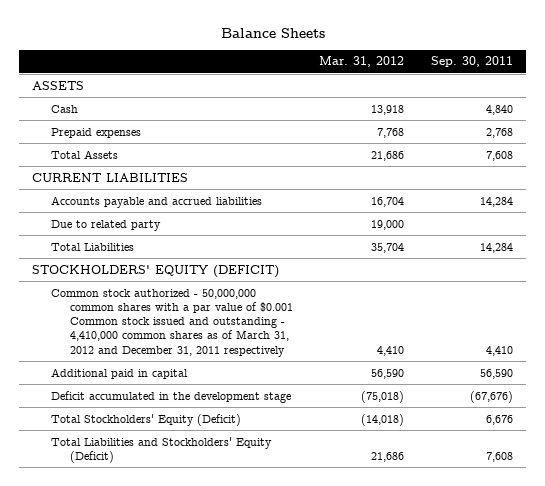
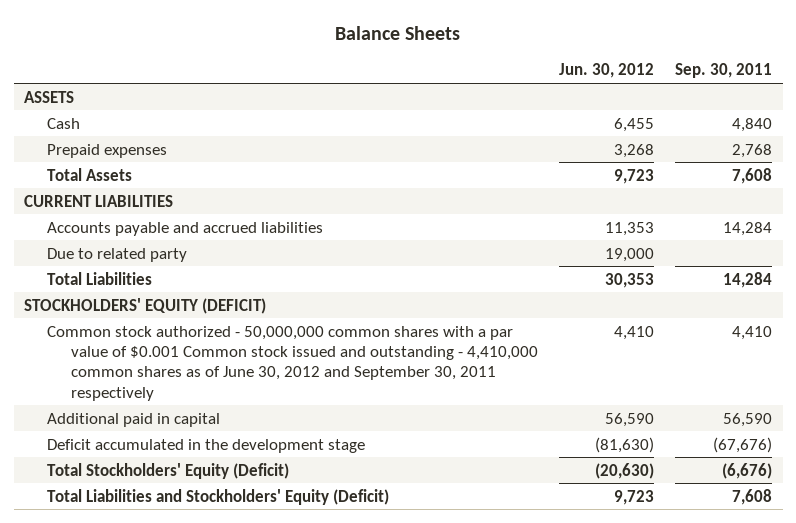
- | Mar. 31, 2012 | Sep. 30, 2011
+ | Jun. 30, 2012 | Sep. 30, 2011
- Common stock authorized - 50,000,000 common shares with a par value of $0.001 Common stock issued and outstanding - 4,410,000 common shares as of March 31, 2012 and December 31, 2011 respectively | 4,410 | 4,410
+ Common stock authorized - 50,000,000 common shares with a par value of $0.001 Common stock issued and outstanding - 4,410,000 common shares as of June 30, 2012 and September 30, 2011 respectively | 4,410 | 4,410
- Total Stockholders' Equity (Deficit) | (14,018) | 6,676
+ Total Stockholders' Equity (Deficit) | (20,630) | (6,676)

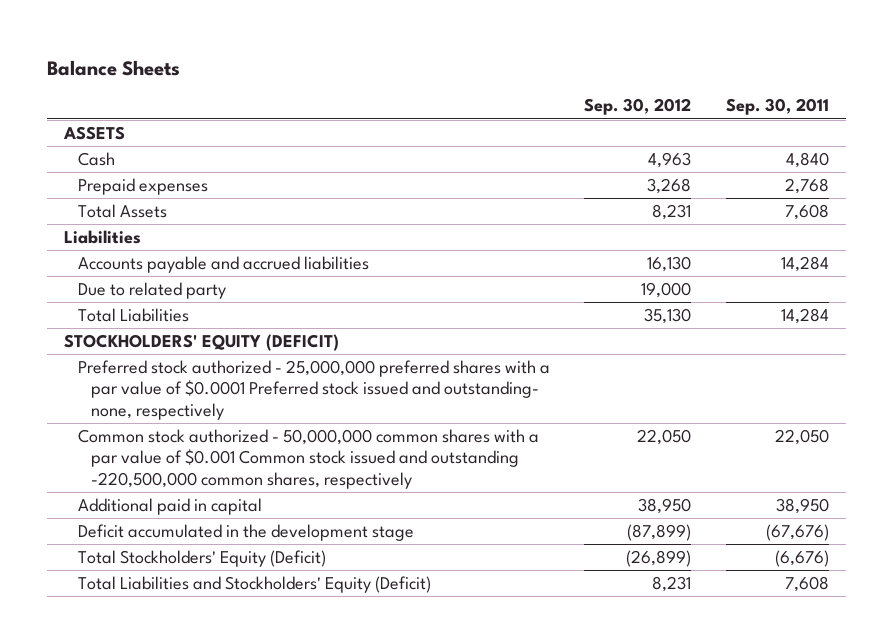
- | Jun. 30, 2012 | Sep. 30, 2011
+ | Sep. 30, 2012 | Sep. 30, 2011
- CURRENT LIABILITIES
+ Liabilities
- Common stock authorized - 50,000,000 common shares with a par value of $0.001 Common stock issued and outstanding - 4,410,000 common shares as of June 30, 2012 and September 30, 2011 respectively | 4,410 | 4,410
- Additional paid in capital | 56,590 | 56,590
+ Preferred stock authorized - 25,000,000 preferred shares with a par value of $0.0001 Preferred stock issued and outstanding- none, respectively
+ Common stock authorized - 50,000,000 common shares with a par value of $0.001 Common stock issued and outstanding -220,500,000 common shares, respectively | 22,050 | 22,050
+ Additional paid in capital | 38,950 | 38,950

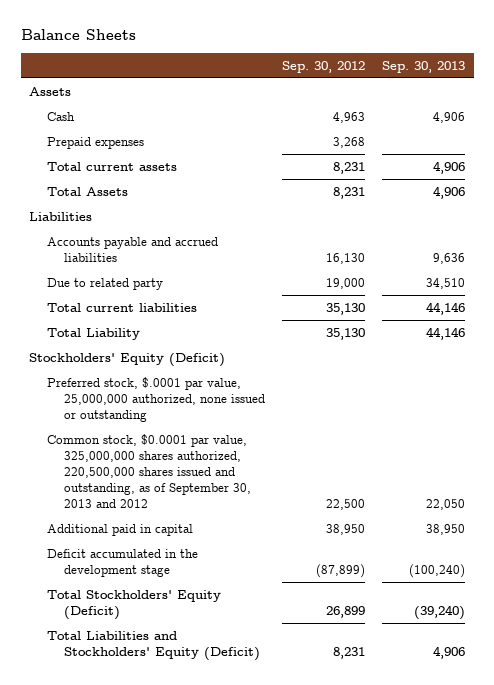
- | Sep. 30, 2012 | Sep. 30, 2011
+ | Sep. 30, 2012 | Sep. 30, 2013
- ASSETS
+ Assets
+ Total current assets | 8,231 | 4,906
- Total Liabilities | 35,130 | 14,284
- STOCKHOLDERS' EQUITY (DEFICIT)
- Preferred stock authorized - 25,000,000 preferred shares with a par value of $0.0001 Preferred stock issued and outstanding- none, respectively
- Common stock authorized - 50,000,000 common shares with a par value of $0.001 Common stock issued and outstanding -220,500,000 common shares, respectively | 22,050 | 22,050
+ Total current liabilities | 35,130 | 44,146
+ Total Liability | 35,130 | 44,146
+ Stockholders' Equity (Deficit)
+ Preferred stock, $.0001 par value, 25,000,000 authorized, none issued or outstanding
+ Common stock, $0.0001 par value, 325,000,000 shares authorized, 220,500,000 shares issued and outstanding, as of September 30, 2013 and 2012 | 22,500 | 22,050
- Total Stockholders' Equity (Deficit) | (26,899) | (6,676)
+ Total Stockholders' Equity (Deficit) | 26,899 | (39,240)

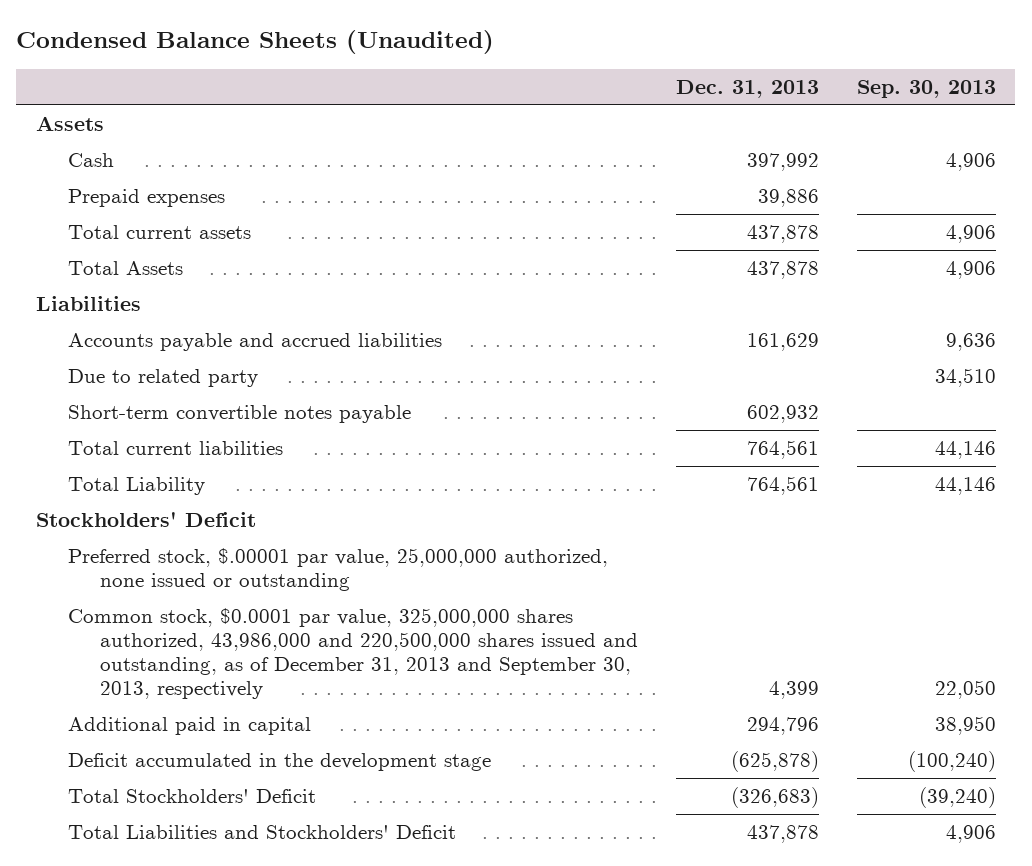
- Balance Sheets
+ Condensed Balance Sheets (Unaudited)
- | Sep. 30, 2012 | Sep. 30, 2013
+ | Dec. 31, 2013 | Sep. 30, 2013
+ Short-term convertible notes payable | 602,932 |
- Stockholders' Equity (Deficit)
- Preferred stock, $.0001 par value, 25,000,000 authorized, none issued or outstanding
- Common stock, $0.0001 par value, 325,000,000 shares authorized, 220,500,000 shares issued and outstanding, as of September 30, 2013 and 2012 | 22,500 | 22,050
+ Stockholders' Deficit
+ Preferred stock, $.00001 par value, 25,000,000 authorized, none issued or outstanding
+ Common stock, $0.0001 par value, 325,000,000 shares authorized, 43,986,000 and 220,500,000 shares issued and outstanding, as of December 31, 2013 and September 30, 2013, respectively | 4,399 | 22,050
- Total Stockholders' Equity (Deficit) | 26,899 | (39,240)
- Total Liabilities and Stockholders' Equity (Deficit) | 8,231 | 4,906
+ Total Stockholders' Deficit | (326,683) | (39,240)
+ Total Liabilities and Stockholders' Deficit | 437,878 | 4,906

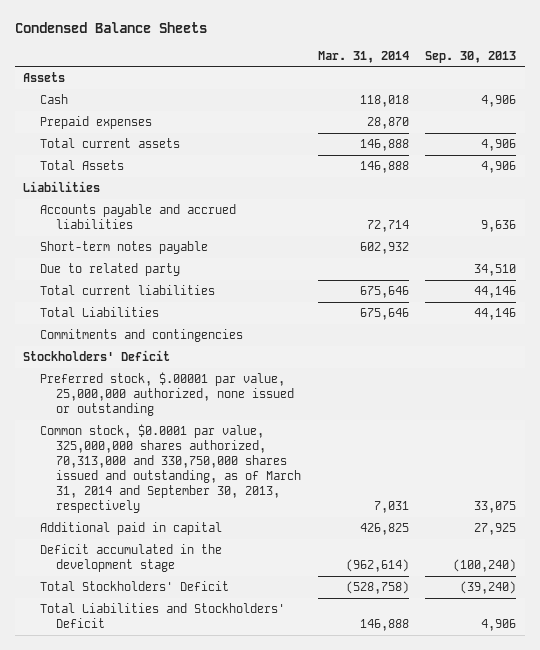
- Condensed Balance Sheets (Unaudited)
+ Condensed Balance Sheets
- | Dec. 31, 2013 | Sep. 30, 2013
+ | Mar. 31, 2014 | Sep. 30, 2013
+ Short-term notes payable | 602,932 |
- Short-term convertible notes payable | 602,932 |
- Total Liability | 764,561 | 44,146
+ Total Liabilities | 675,646 | 44,146
+ Commitments and contingencies
- Common stock, $0.0001 par value, 325,000,000 shares authorized, 43,986,000 and 220,500,000 shares issued and outstanding, as of December 31, 2013 and September 30, 2013, respectively | 4,399 | 22,050
- Additional paid in capital | 294,796 | 38,950
+ Common stock, $0.0001 par value, 325,000,000 shares authorized, 70,313,000 and 330,750,000 shares issued and outstanding, as of March 31, 2014 and September 30, 2013, respectively | 7,031 | 33,075
+ Additional paid in capital | 426,825 | 27,925

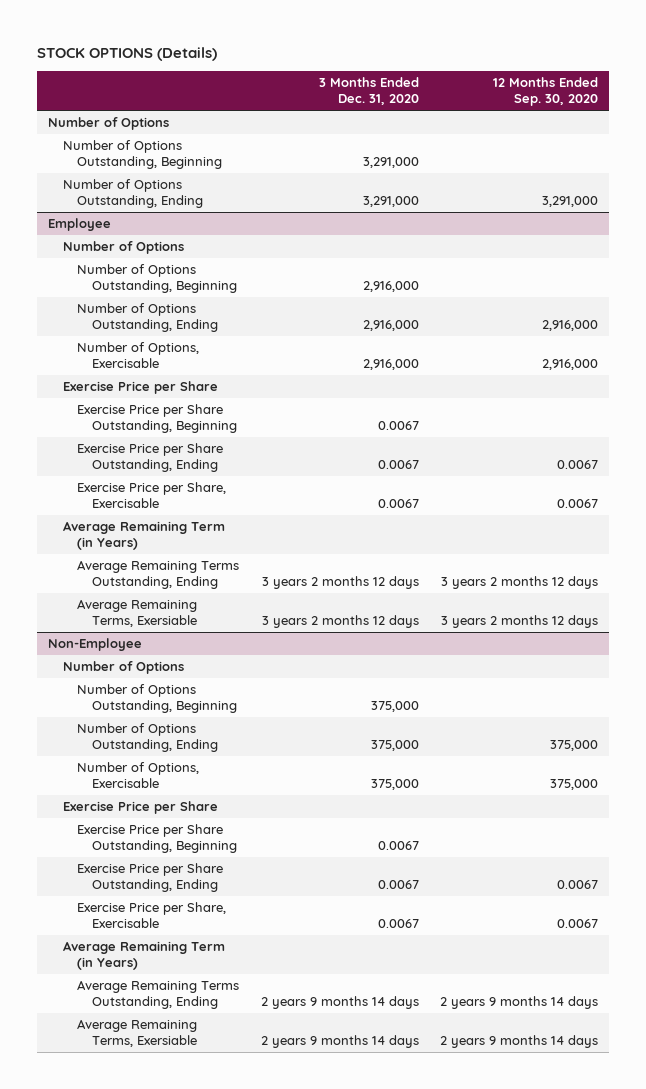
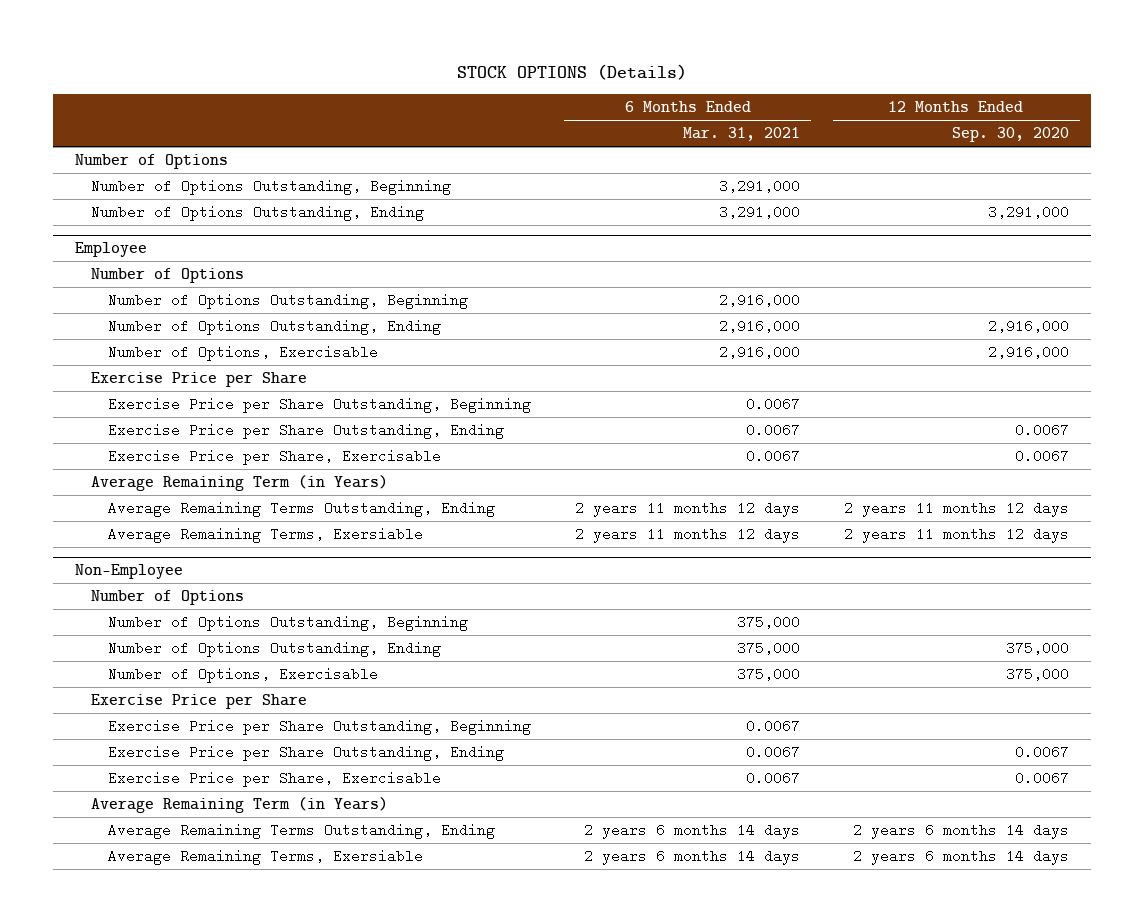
- | 3 Months Ended Dec. 31, 2020 | 12 Months Ended Sep. 30, 2020
+ | 6 Months Ended Mar. 31, 2021 | 12 Months Ended Sep. 30, 2020
@ Employee
- Average Remaining Terms Outstanding, Ending | 3 years 2 months 12 days | 3 years 2 months 12 days
- Average Remaining Terms, Exersiable | 3 years 2 months 12 days | 3 years 2 months 12 days
+ Average Remaining Terms Outstanding, Ending | 2 years 11 months 12 days | 2 years 11 months 12 days
+ Average Remaining Terms, Exersiable | 2 years 11 months 12 days | 2 years 11 months 12 days
@ Non-Employee
- Average Remaining Terms Outstanding, Ending | 2 years 9 months 14 days | 2 years 9 months 14 days
- Average Remaining Terms, Exersiable | 2 years 9 months 14 days | 2 years 9 months 14 days
+ Average Remaining Terms Outstanding, Ending | 2 years 6 months 14 days | 2 years 6 months 14 days
+ Average Remaining Terms, Exersiable | 2 years 6 months 14 days | 2 years 6 months 14 days

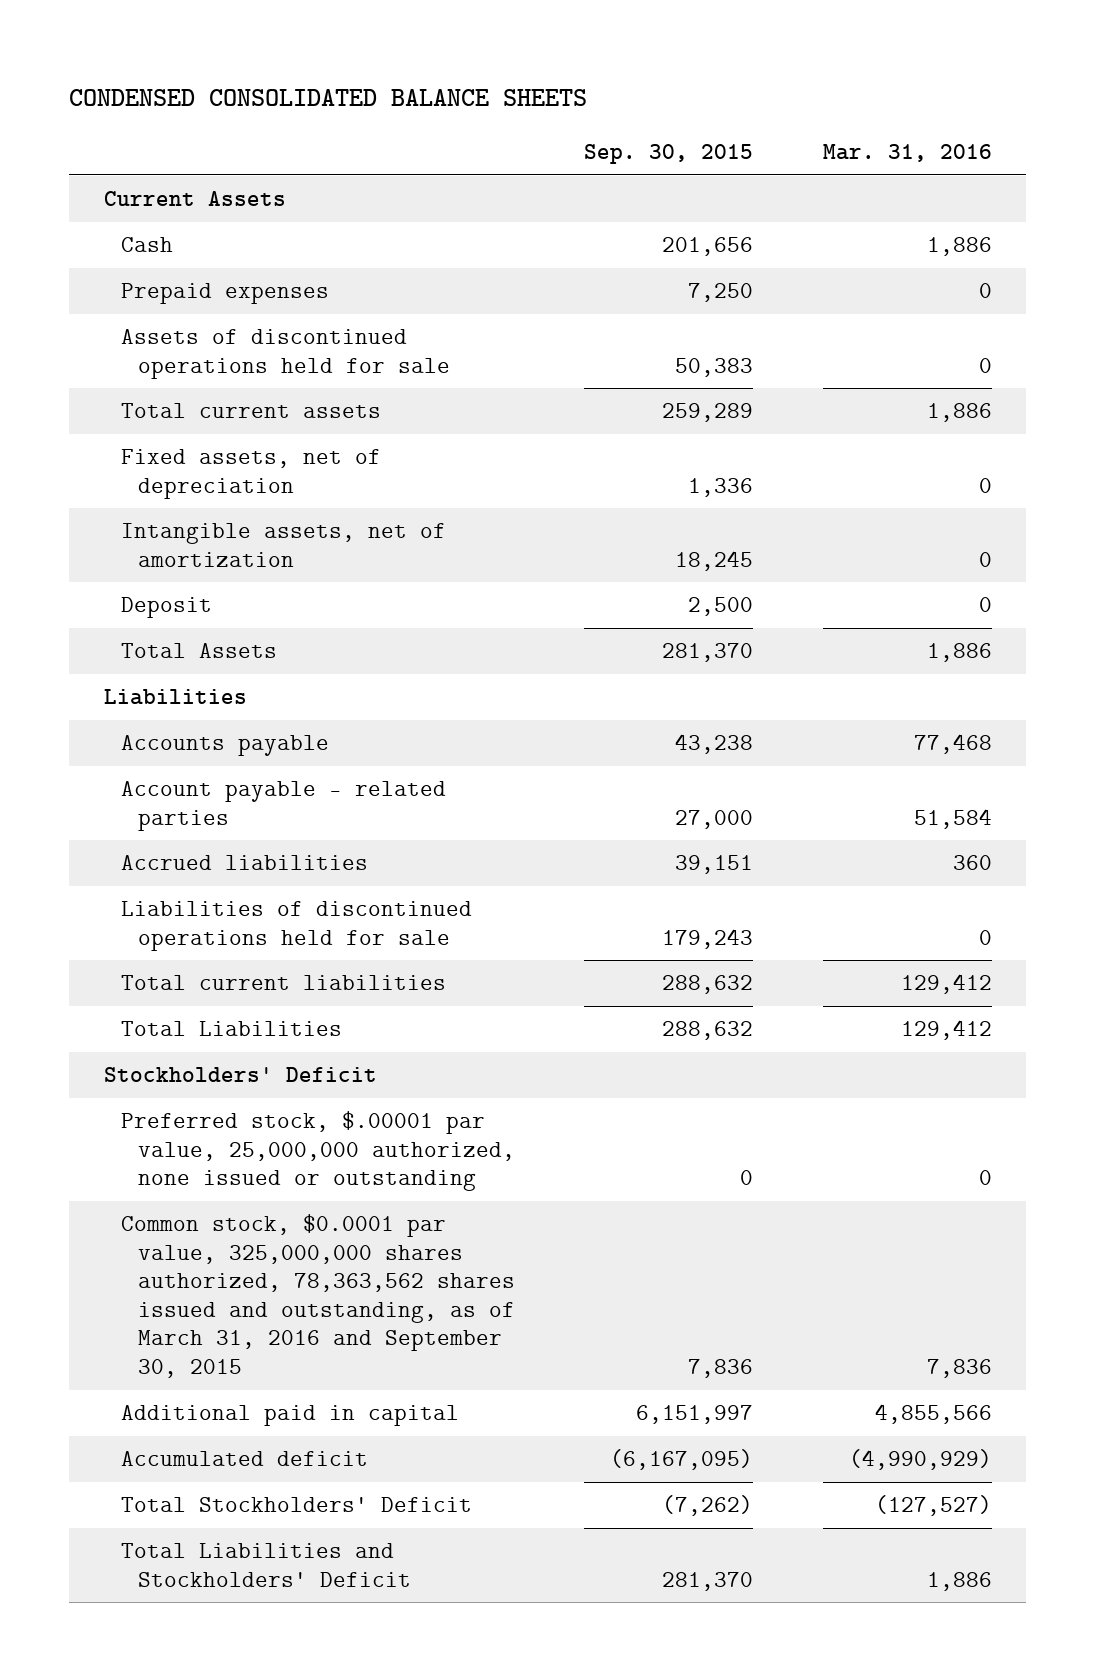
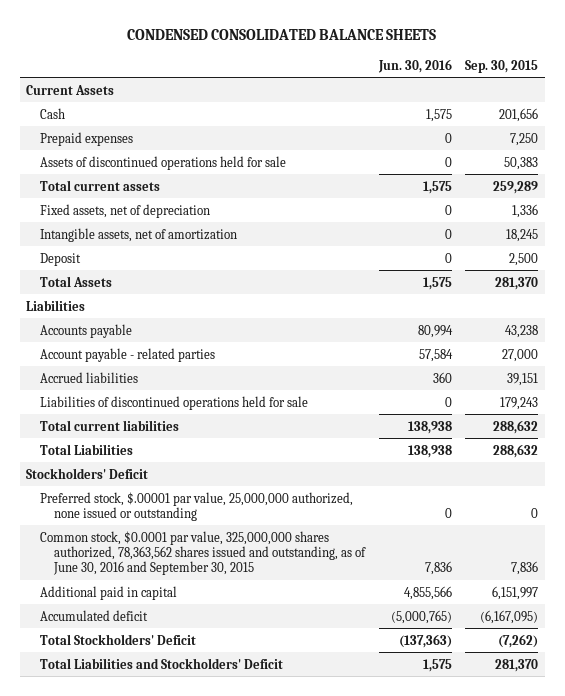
- | Sep. 30, 2015 | Mar. 31, 2016
+ | Jun. 30, 2016 | Sep. 30, 2015
- Common stock, $0.0001 par value, 325,000,000 shares authorized, 78,363,562 shares issued and outstanding, as of March 31, 2016 and September 30, 2015 | 7,836 | 7,836
+ Common stock, $0.0001 par value, 325,000,000 shares authorized, 78,363,562 shares issued and outstanding, as of June 30, 2016 and September 30, 2015 | 7,836 | 7,836

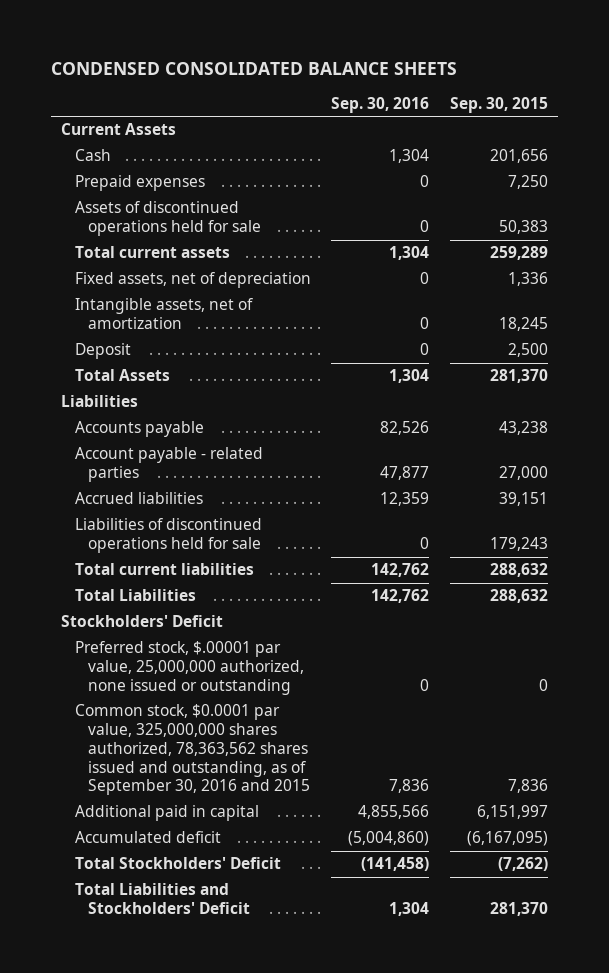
- | Jun. 30, 2016 | Sep. 30, 2015
+ | Sep. 30, 2016 | Sep. 30, 2015
- Common stock, $0.0001 par value, 325,000,000 shares authorized, 78,363,562 shares issued and outstanding, as of June 30, 2016 and September 30, 2015 | 7,836 | 7,836
+ Common stock, $0.0001 par value, 325,000,000 shares authorized, 78,363,562 shares issued and outstanding, as of September 30, 2016 and 2015 | 7,836 | 7,836

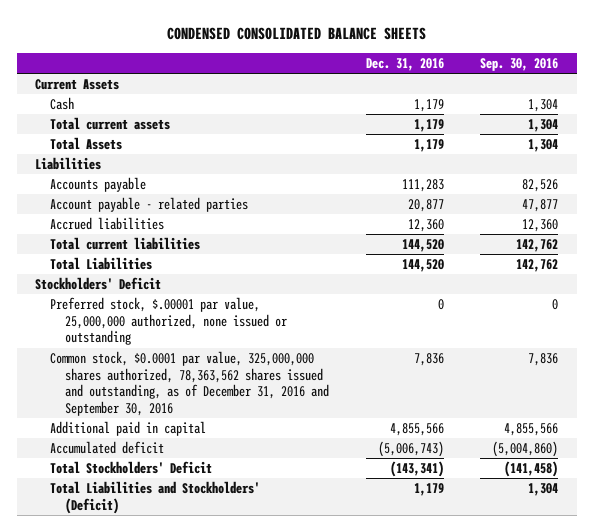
- | Sep. 30, 2016 | Sep. 30, 2015
+ | Dec. 31, 2016 | Sep. 30, 2016
- Prepaid expenses | 0 | 7,250
- Assets of discontinued operations held for sale | 0 | 50,383
- Fixed assets, net of depreciation | 0 | 1,336
- Intangible assets, net of amortization | 0 | 18,245
- Deposit | 0 | 2,500
- Accrued liabilities | 12,359 | 39,151
- Liabilities of discontinued operations held for sale | 0 | 179,243
+ Accrued liabilities | 12,360 | 12,360
- Common stock, $0.0001 par value, 325,000,000 shares authorized, 78,363,562 shares issued and outstanding, as of September 30, 2016 and 2015 | 7,836 | 7,836
+ Common stock, $0.0001 par value, 325,000,000 shares authorized, 78,363,562 shares issued and outstanding, as of December 31, 2016 and September 30, 2016 | 7,836 | 7,836
- Total Liabilities and Stockholders' Deficit | 1,304 | 281,370
+ Total Liabilities and Stockholders' (Deficit) | 1,179 | 1,304

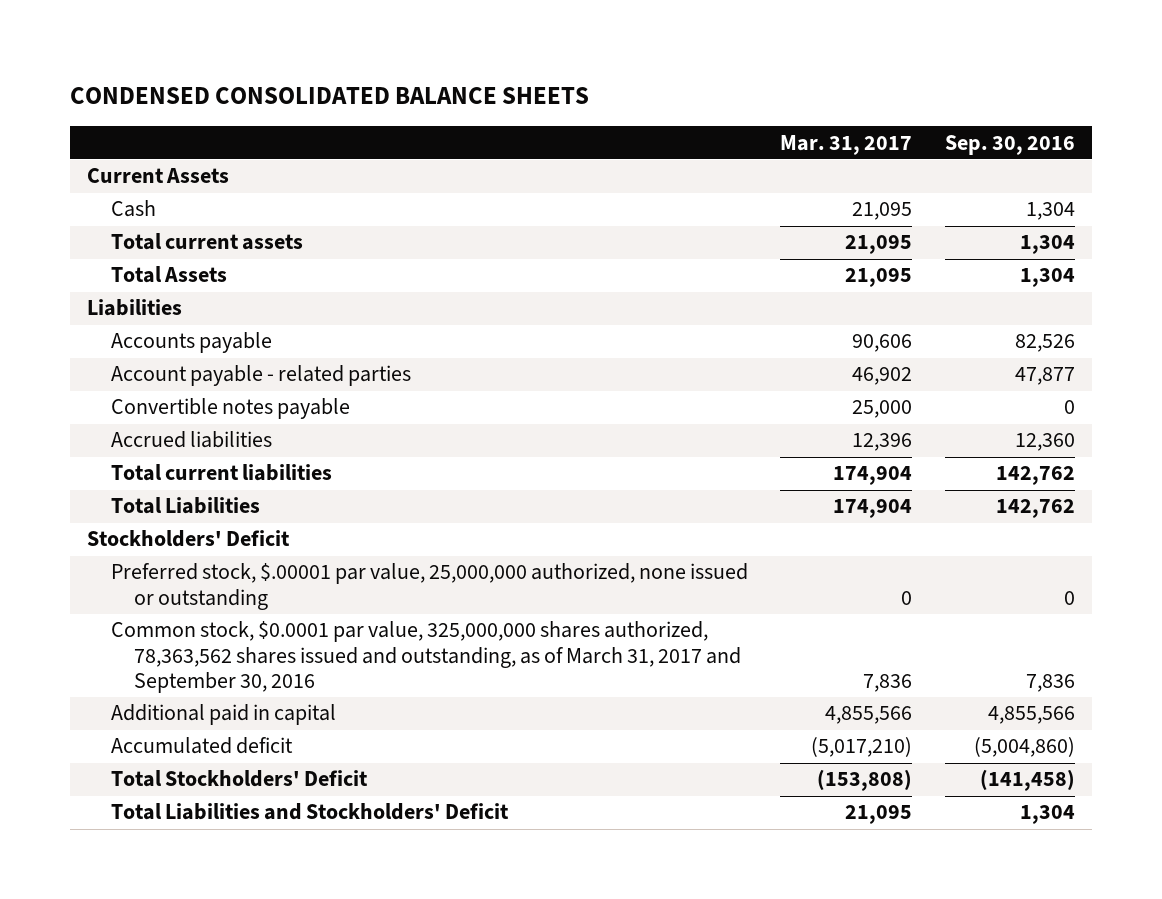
- | Dec. 31, 2016 | Sep. 30, 2016
+ | Mar. 31, 2017 | Sep. 30, 2016
+ Convertible notes payable | 25,000 | 0
- Common stock, $0.0001 par value, 325,000,000 shares authorized, 78,363,562 shares issued and outstanding, as of December 31, 2016 and September 30, 2016 | 7,836 | 7,836
+ Common stock, $0.0001 par value, 325,000,000 shares authorized, 78,363,562 shares issued and outstanding, as of March 31, 2017 and September 30, 2016 | 7,836 | 7,836
- Total Liabilities and Stockholders' (Deficit) | 1,179 | 1,304
+ Total Liabilities and Stockholders' Deficit | 21,095 | 1,304

